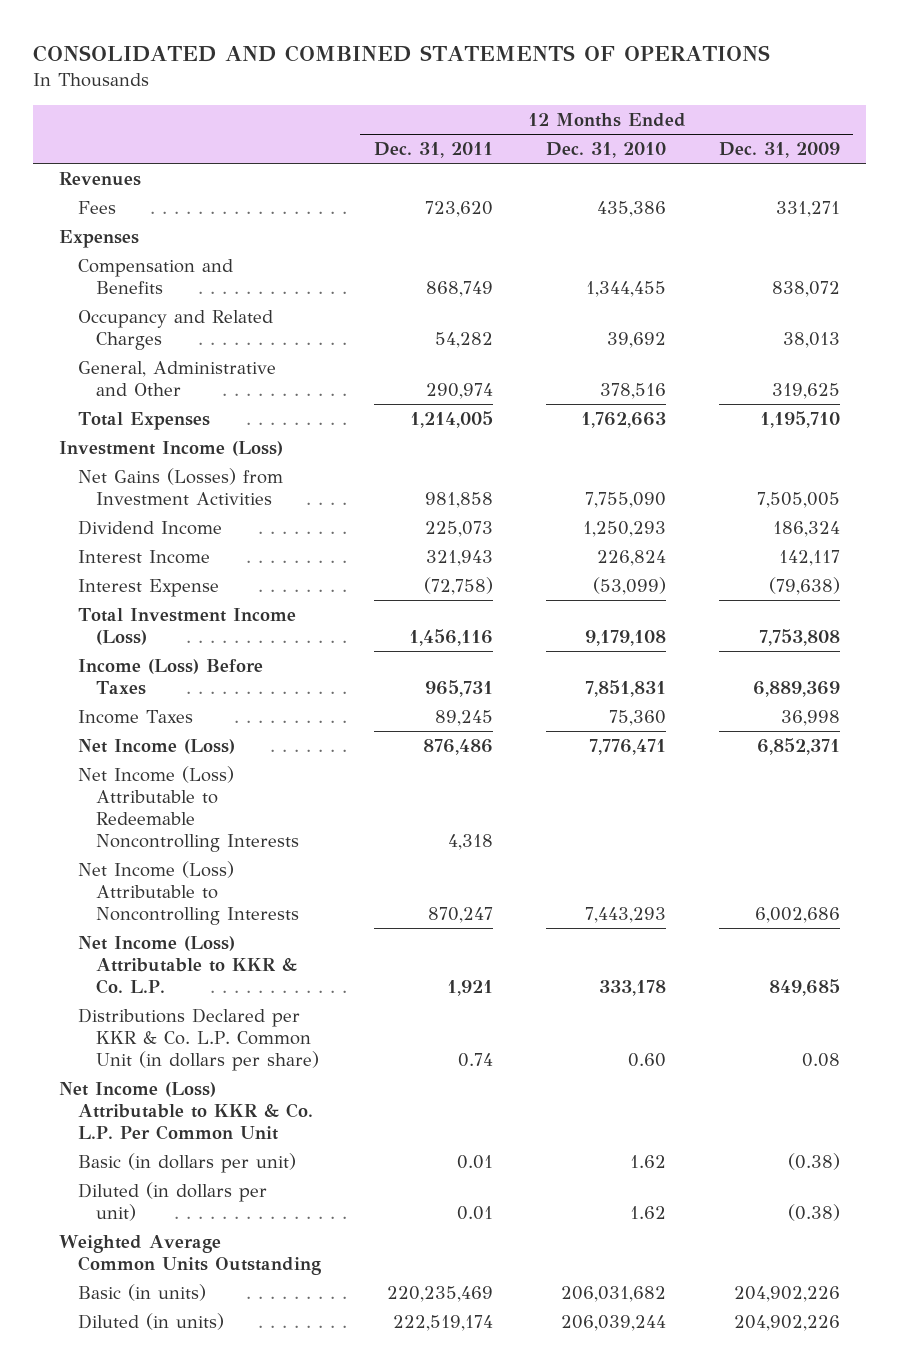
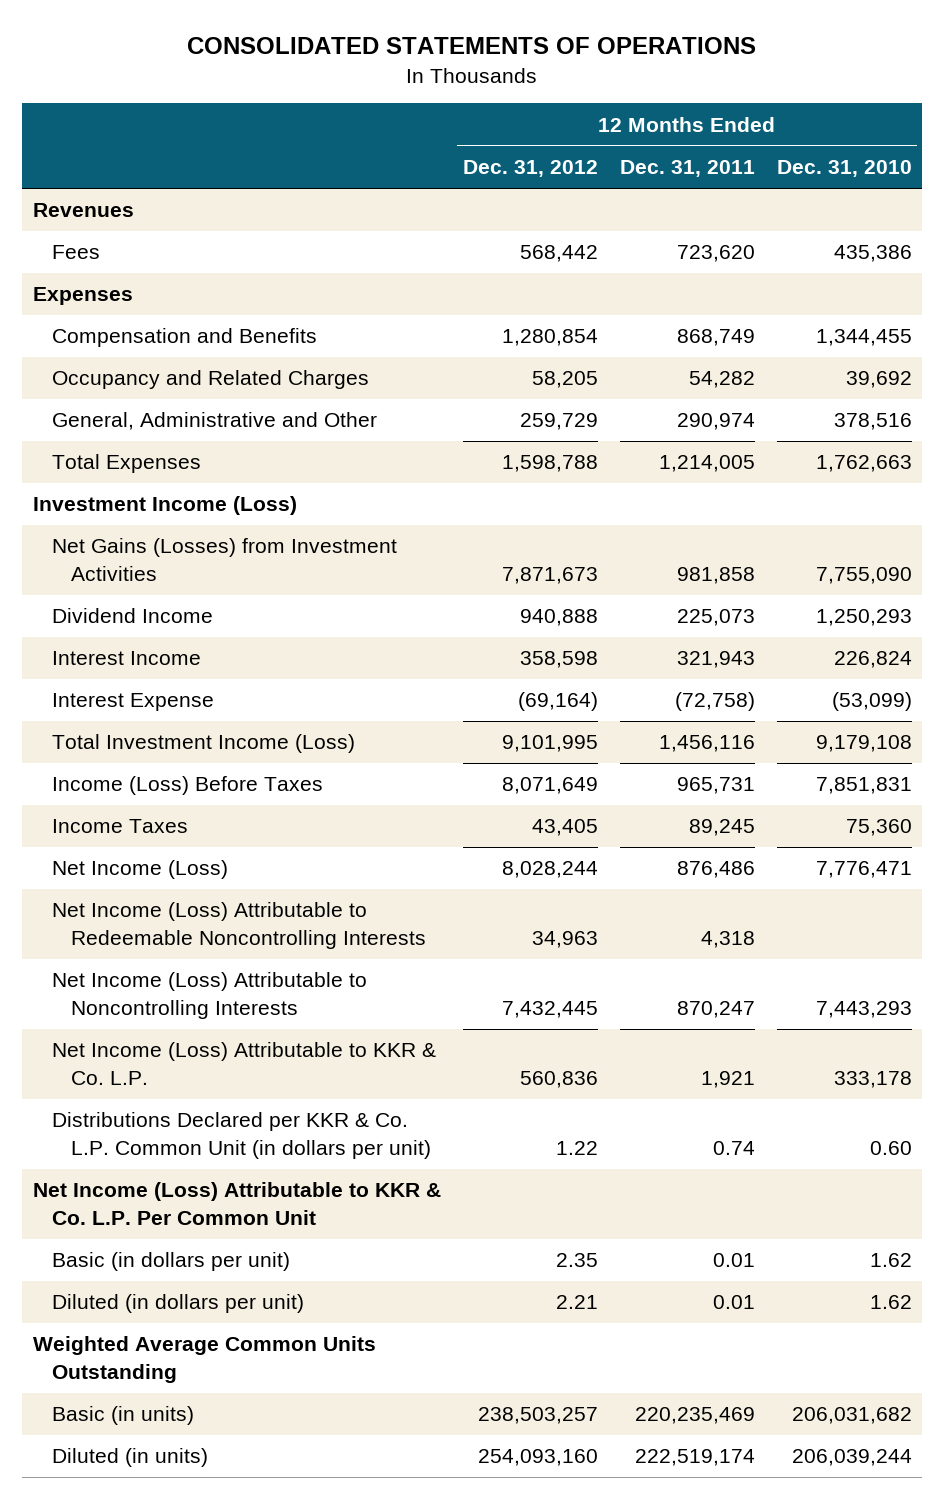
- CONSOLIDATED AND COMBINED STATEMENTS OF OPERATIONS
+ CONSOLIDATED STATEMENTS OF OPERATIONS
- | 12 Months Ended Dec. 31, 2011 | 12 Months Ended Dec. 31, 2010 | 12 Months Ended Dec. 31, 2009
+ | 12 Months Ended Dec. 31, 2012 | 12 Months Ended Dec. 31, 2011 | 12 Months Ended Dec. 31, 2010
- Distributions Declared per KKR & Co. L.P. Common Unit (in dollars per share) | 0.74 | 0.60 | 0.08
+ Distributions Declared per KKR & Co. L.P. Common Unit (in dollars per unit) | 1.22 | 0.74 | 0.60

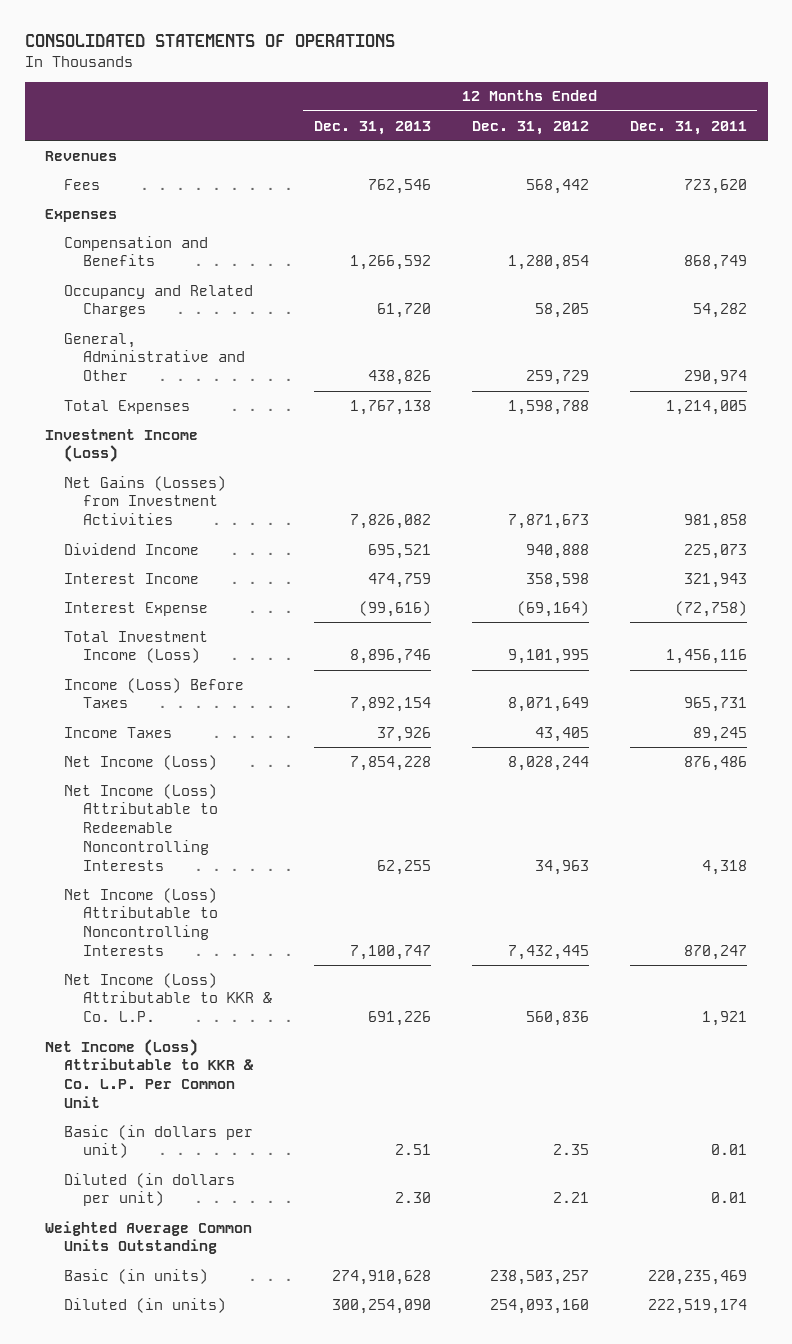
- | 12 Months Ended Dec. 31, 2012 | 12 Months Ended Dec. 31, 2011 | 12 Months Ended Dec. 31, 2010
+ | 12 Months Ended Dec. 31, 2013 | 12 Months Ended Dec. 31, 2012 | 12 Months Ended Dec. 31, 2011
- Distributions Declared per KKR & Co. L.P. Common Unit (in dollars per unit) | 1.22 | 0.74 | 0.60

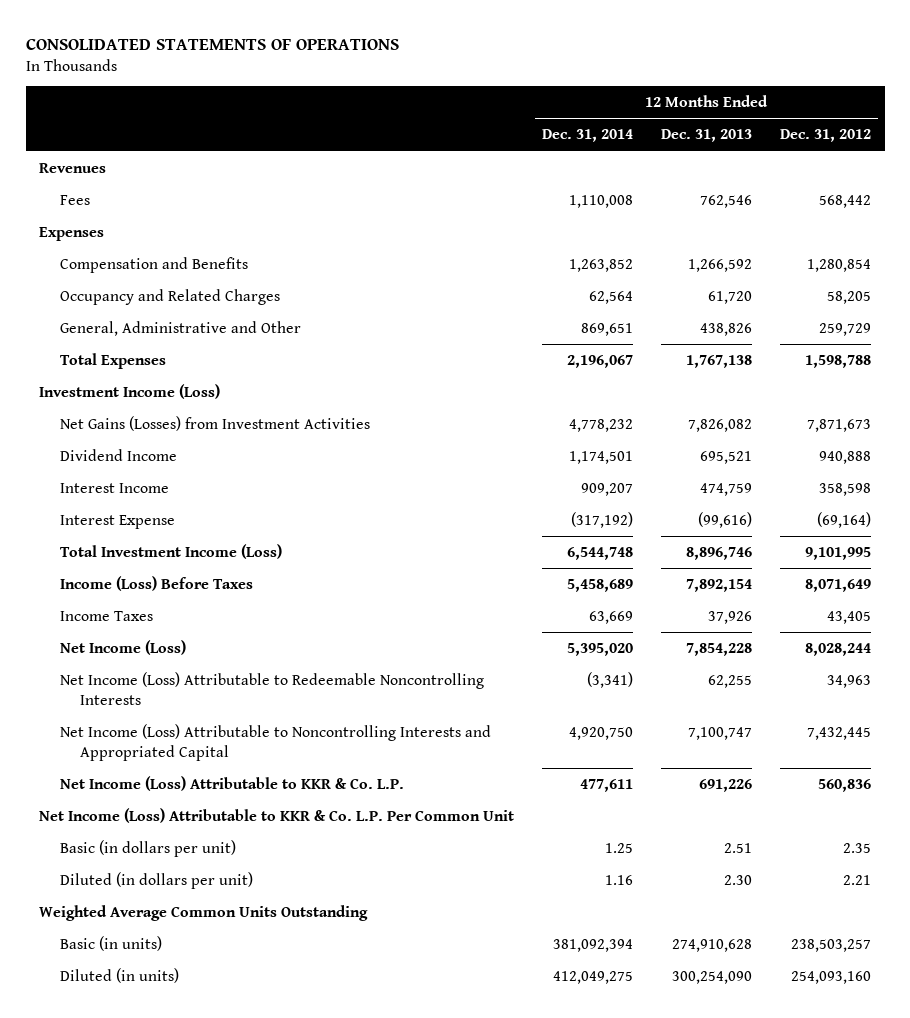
- | 12 Months Ended Dec. 31, 2013 | 12 Months Ended Dec. 31, 2012 | 12 Months Ended Dec. 31, 2011
+ | 12 Months Ended Dec. 31, 2014 | 12 Months Ended Dec. 31, 2013 | 12 Months Ended Dec. 31, 2012
- Net Income (Loss) Attributable to Noncontrolling Interests | 7,100,747 | 7,432,445 | 870,247
+ Net Income (Loss) Attributable to Noncontrolling Interests and Appropriated Capital | 4,920,750 | 7,100,747 | 7,432,445

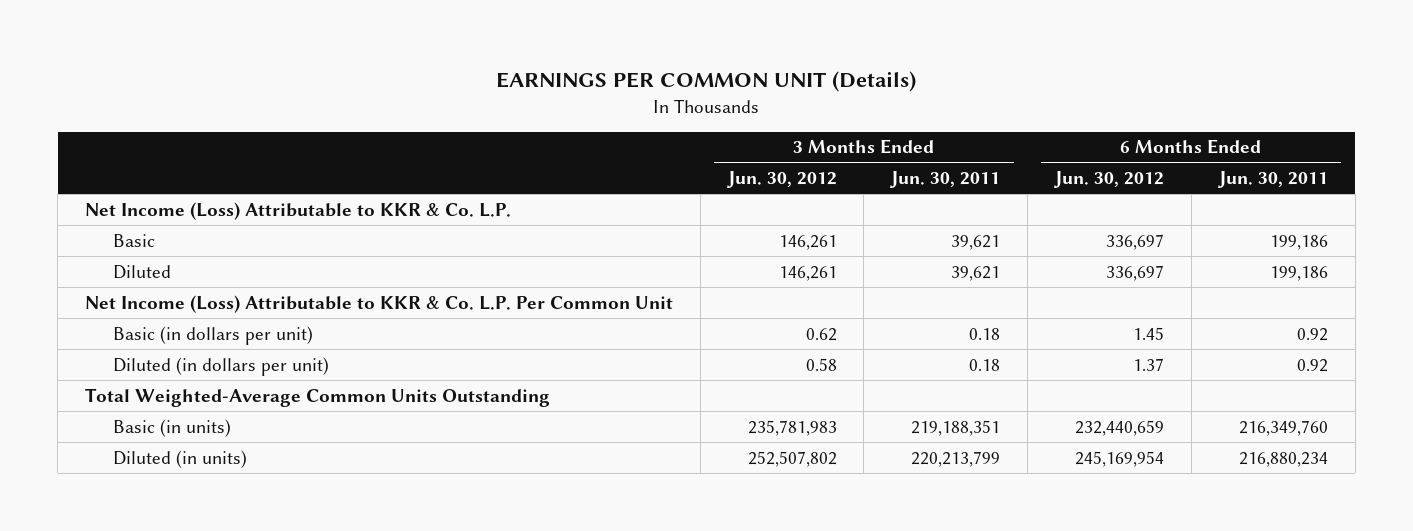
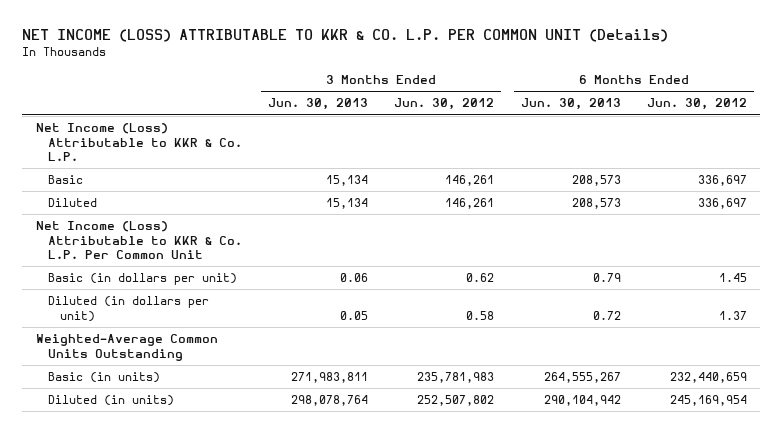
- EARNINGS PER COMMON UNIT (Details)
+ NET INCOME (LOSS) ATTRIBUTABLE TO KKR & CO. L.P. PER COMMON UNIT (Details)
- | 3 Months Ended Jun. 30, 2012 | 3 Months Ended Jun. 30, 2011 | 6 Months Ended Jun. 30, 2012 | 6 Months Ended Jun. 30, 2011
+ | 3 Months Ended Jun. 30, 2013 | 3 Months Ended Jun. 30, 2012 | 6 Months Ended Jun. 30, 2013 | 6 Months Ended Jun. 30, 2012
- Total Weighted-Average Common Units Outstanding
+ Weighted-Average Common Units Outstanding

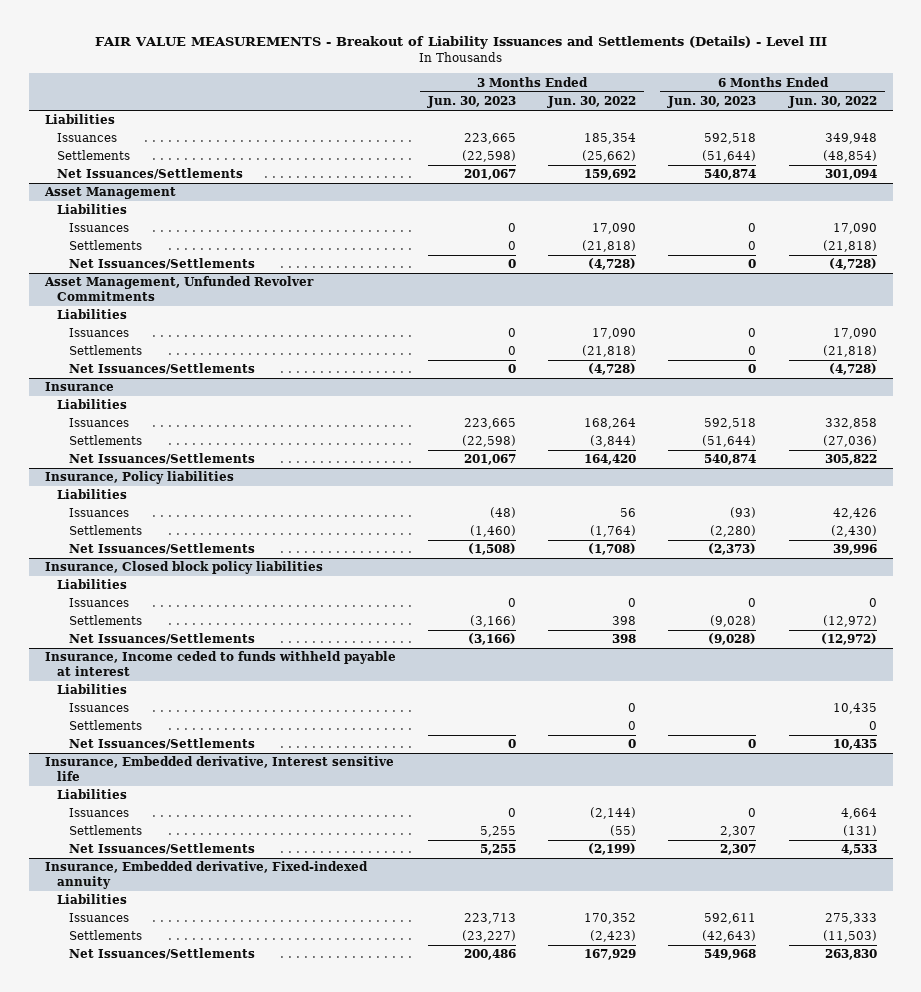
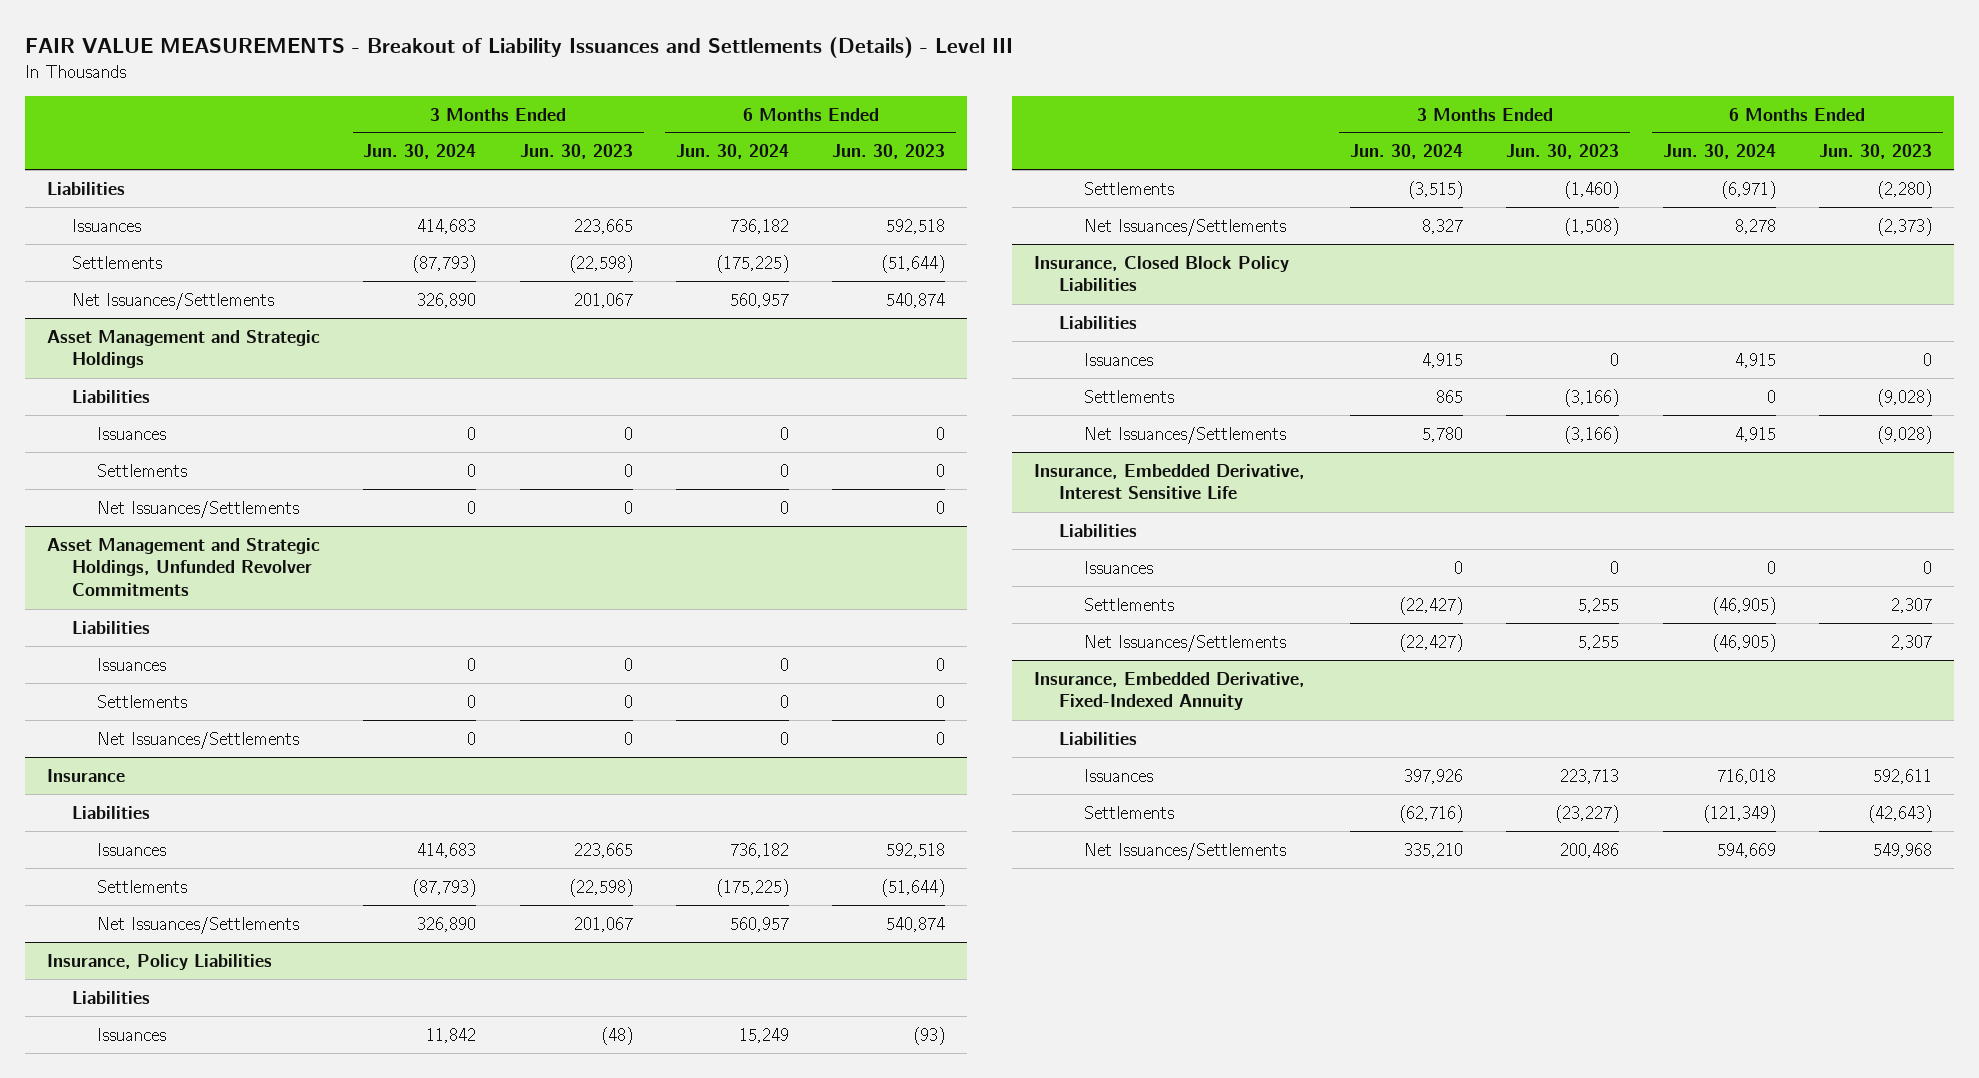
- | 3 Months Ended Jun. 30, 2023 | 3 Months Ended Jun. 30, 2022 | 6 Months Ended Jun. 30, 2023 | 6 Months Ended Jun. 30, 2022
+ | 3 Months Ended Jun. 30, 2024 | 3 Months Ended Jun. 30, 2023 | 6 Months Ended Jun. 30, 2024 | 6 Months Ended Jun. 30, 2023
- Asset Management
+ Asset Management and Strategic Holdings
- Asset Management, Unfunded Revolver Commitments
+ Asset Management and Strategic Holdings, Unfunded Revolver Commitments
- Insurance, Policy liabilities
+ Insurance, Policy Liabilities
- Insurance, Closed block policy liabilities
+ Insurance, Closed Block Policy Liabilities
- Insurance, Income ceded to funds withheld payable at interest
- Liabilities
- Issuances | | 0 | | 10,435
- Settlements | | 0 | | 0
- Net Issuances/Settlements | 0 | 0 | 0 | 10,435
- Insurance, Embedded derivative, Interest sensitive life
+ Insurance, Embedded Derivative, Interest Sensitive Life
- Insurance, Embedded derivative, Fixed-indexed annuity
+ Insurance, Embedded Derivative, Fixed-Indexed Annuity

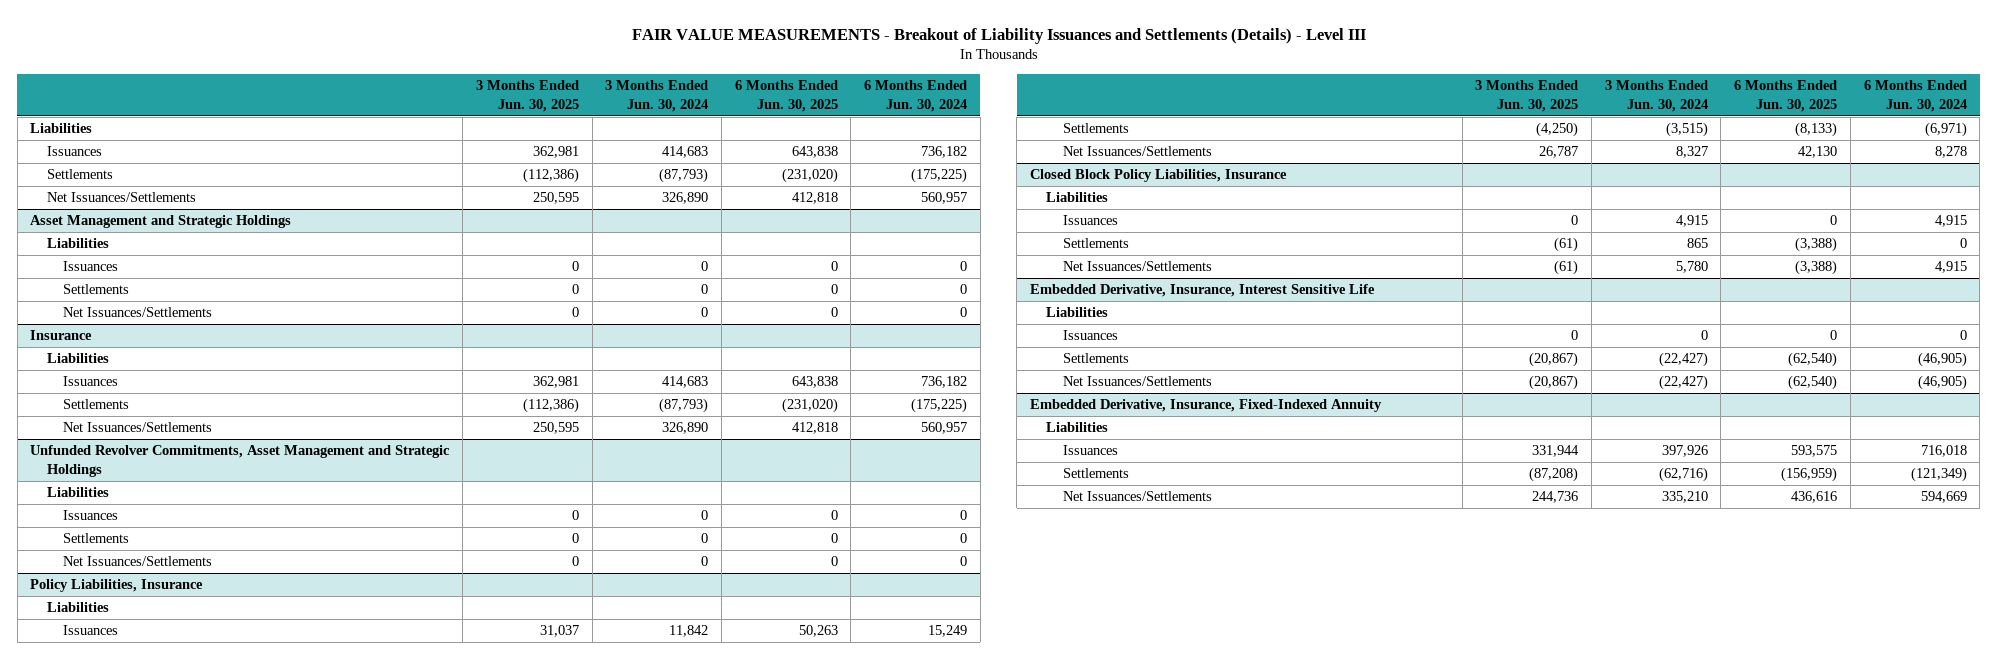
- | 3 Months Ended Jun. 30, 2024 | 3 Months Ended Jun. 30, 2023 | 6 Months Ended Jun. 30, 2024 | 6 Months Ended Jun. 30, 2023
+ | 3 Months Ended Jun. 30, 2025 | 3 Months Ended Jun. 30, 2024 | 6 Months Ended Jun. 30, 2025 | 6 Months Ended Jun. 30, 2024
- Asset Management and Strategic Holdings, Unfunded Revolver Commitments
- Liabilities
- Issuances | 0 | 0 | 0 | 0
- Settlements | 0 | 0 | 0 | 0
- Net Issuances/Settlements | 0 | 0 | 0 | 0
- Insurance, Policy Liabilities
+ Unfunded Revolver Commitments, Asset Management and Strategic Holdings
+ Issuances | 0 | 0 | 0 | 0
+ Settlements | 0 | 0 | 0 | 0
+ Net Issuances/Settlements | 0 | 0 | 0 | 0
+ Policy Liabilities, Insurance
+ Liabilities
- Insurance, Closed Block Policy Liabilities
+ Closed Block Policy Liabilities, Insurance
- Insurance, Embedded Derivative, Interest Sensitive Life
+ Embedded Derivative, Insurance, Interest Sensitive Life
- Insurance, Embedded Derivative, Fixed-Indexed Annuity
+ Embedded Derivative, Insurance, Fixed-Indexed Annuity

